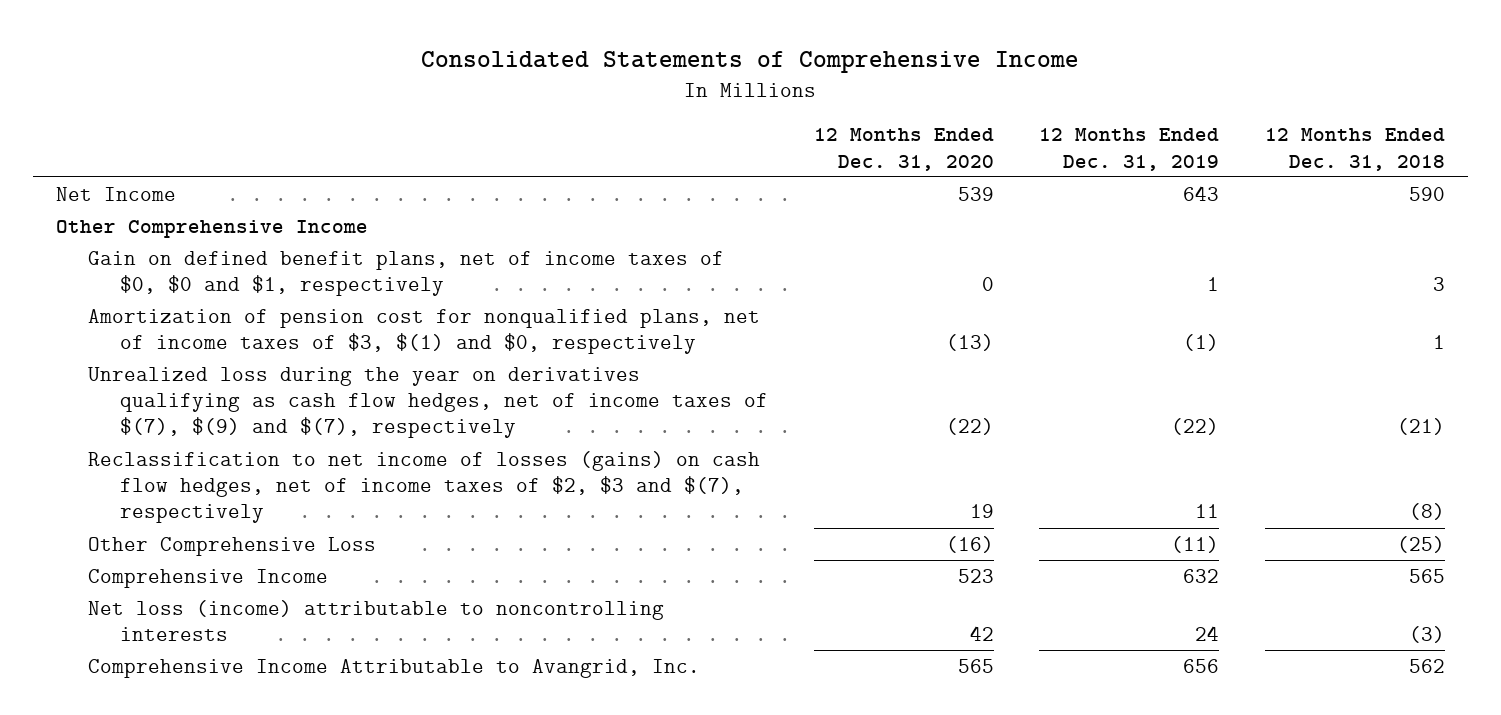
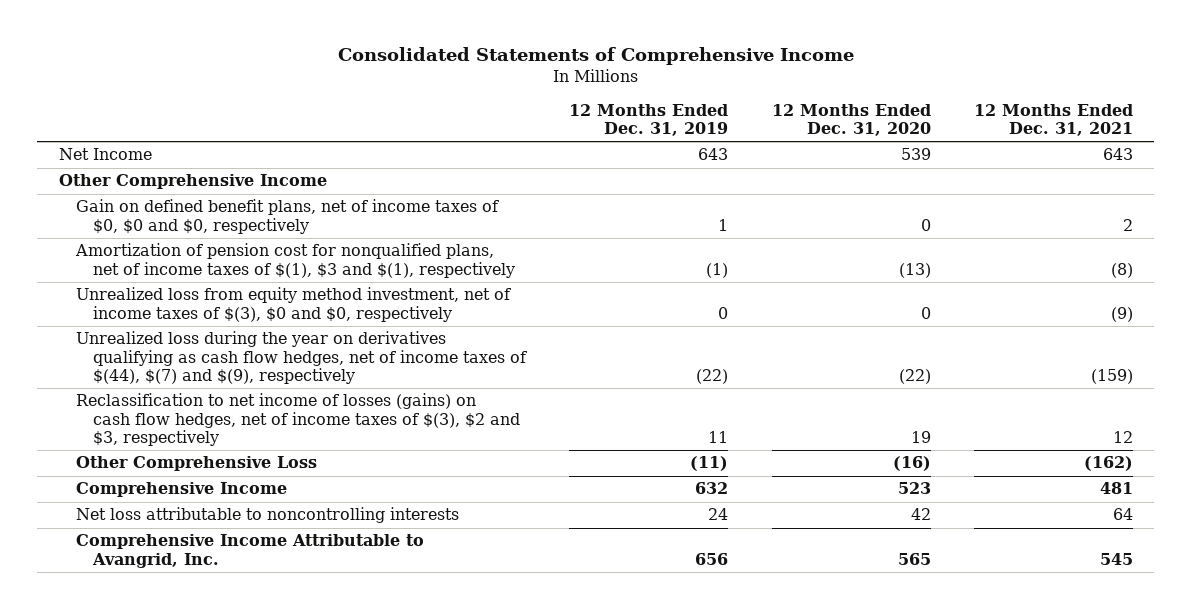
- | 12 Months Ended Dec. 31, 2020 | 12 Months Ended Dec. 31, 2019 | 12 Months Ended Dec. 31, 2018
+ | 12 Months Ended Dec. 31, 2019 | 12 Months Ended Dec. 31, 2020 | 12 Months Ended Dec. 31, 2021
- Gain on defined benefit plans, net of income taxes of $0, $0 and $1, respectively | 0 | 1 | 3
- Amortization of pension cost for nonqualified plans, net of income taxes of $3, $(1) and $0, respectively | (13) | (1) | 1
- Unrealized loss during the year on derivatives qualifying as cash flow hedges, net of income taxes of $(7), $(9) and $(7), respectively | (22) | (22) | (21)
- Reclassification to net income of losses (gains) on cash flow hedges, net of income taxes of $2, $3 and $(7), respectively | 19 | 11 | (8)
+ Gain on defined benefit plans, net of income taxes of $0, $0 and $0, respectively | 1 | 0 | 2
+ Amortization of pension cost for nonqualified plans, net of income taxes of $(1), $3 and $(1), respectively | (1) | (13) | (8)
+ Unrealized loss from equity method investment, net of income taxes of $(3), $0 and $0, respectively | 0 | 0 | (9)
+ Unrealized loss during the year on derivatives qualifying as cash flow hedges, net of income taxes of $(44), $(7) and $(9), respectively | (22) | (22) | (159)
+ Reclassification to net income of losses (gains) on cash flow hedges, net of income taxes of $(3), $2 and $3, respectively | 11 | 19 | 12
- Net loss (income) attributable to noncontrolling interests | 42 | 24 | (3)
+ Net loss attributable to noncontrolling interests | 24 | 42 | 64

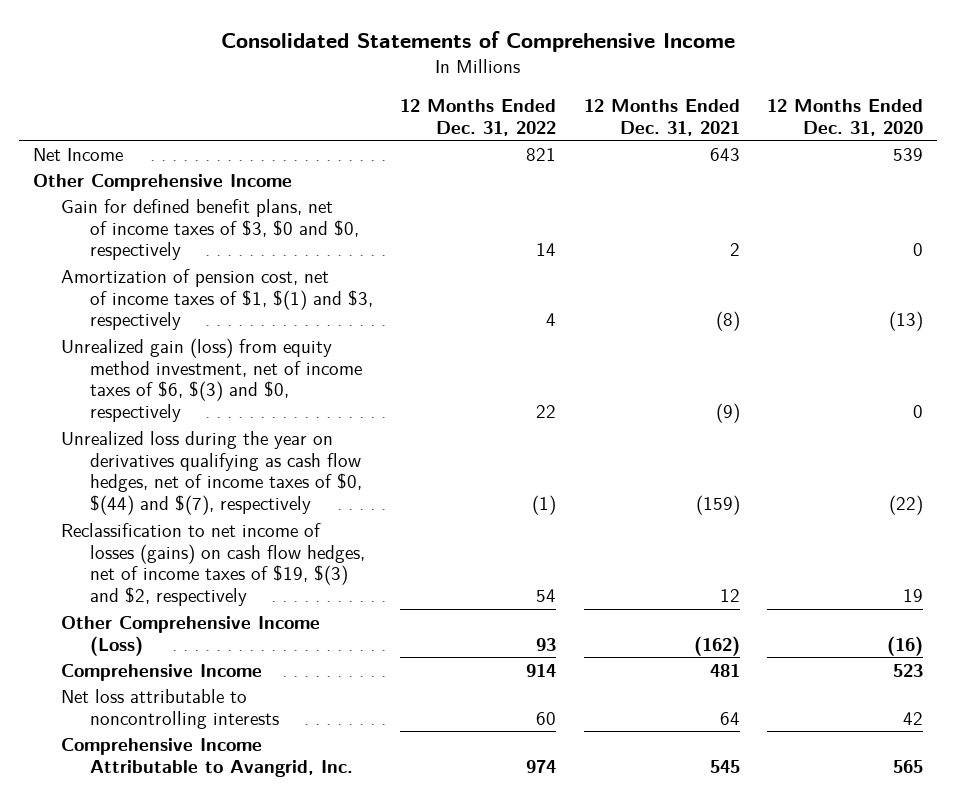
- | 12 Months Ended Dec. 31, 2019 | 12 Months Ended Dec. 31, 2020 | 12 Months Ended Dec. 31, 2021
+ | 12 Months Ended Dec. 31, 2022 | 12 Months Ended Dec. 31, 2021 | 12 Months Ended Dec. 31, 2020
- Gain on defined benefit plans, net of income taxes of $0, $0 and $0, respectively | 1 | 0 | 2
- Amortization of pension cost for nonqualified plans, net of income taxes of $(1), $3 and $(1), respectively | (1) | (13) | (8)
- Unrealized loss from equity method investment, net of income taxes of $(3), $0 and $0, respectively | 0 | 0 | (9)
- Unrealized loss during the year on derivatives qualifying as cash flow hedges, net of income taxes of $(44), $(7) and $(9), respectively | (22) | (22) | (159)
- Reclassification to net income of losses (gains) on cash flow hedges, net of income taxes of $(3), $2 and $3, respectively | 11 | 19 | 12
- Other Comprehensive Loss | (11) | (16) | (162)
+ Gain for defined benefit plans, net of income taxes of $3, $0 and $0, respectively | 14 | 2 | 0
+ Amortization of pension cost, net of income taxes of $1, $(1) and $3, respectively | 4 | (8) | (13)
+ Unrealized gain (loss) from equity method investment, net of income taxes of $6, $(3) and $0, respectively | 22 | (9) | 0
+ Unrealized loss during the year on derivatives qualifying as cash flow hedges, net of income taxes of $0, $(44) and $(7), respectively | (1) | (159) | (22)
+ Reclassification to net income of losses (gains) on cash flow hedges, net of income taxes of $19, $(3) and $2, respectively | 54 | 12 | 19
+ Other Comprehensive Income (Loss) | 93 | (162) | (16)

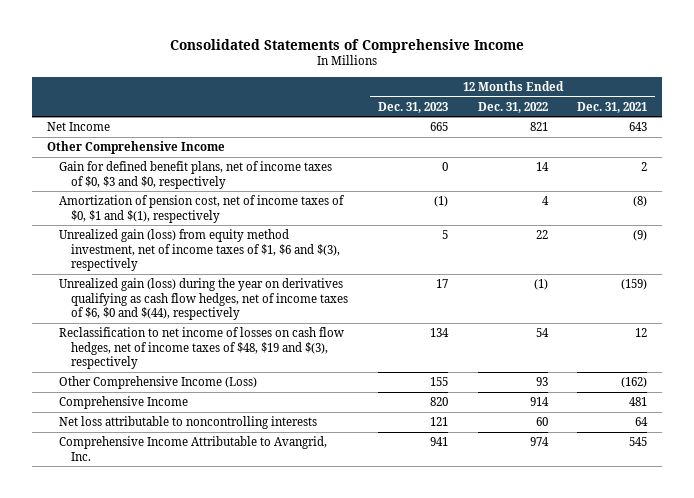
- | 12 Months Ended Dec. 31, 2022 | 12 Months Ended Dec. 31, 2021 | 12 Months Ended Dec. 31, 2020
+ | 12 Months Ended Dec. 31, 2023 | 12 Months Ended Dec. 31, 2022 | 12 Months Ended Dec. 31, 2021
- Gain for defined benefit plans, net of income taxes of $3, $0 and $0, respectively | 14 | 2 | 0
- Amortization of pension cost, net of income taxes of $1, $(1) and $3, respectively | 4 | (8) | (13)
- Unrealized gain (loss) from equity method investment, net of income taxes of $6, $(3) and $0, respectively | 22 | (9) | 0
- Unrealized loss during the year on derivatives qualifying as cash flow hedges, net of income taxes of $0, $(44) and $(7), respectively | (1) | (159) | (22)
- Reclassification to net income of losses (gains) on cash flow hedges, net of income taxes of $19, $(3) and $2, respectively | 54 | 12 | 19
+ Gain for defined benefit plans, net of income taxes of $0, $3 and $0, respectively | 0 | 14 | 2
+ Amortization of pension cost, net of income taxes of $0, $1 and $(1), respectively | (1) | 4 | (8)
+ Unrealized gain (loss) from equity method investment, net of income taxes of $1, $6 and $(3), respectively | 5 | 22 | (9)
+ Unrealized gain (loss) during the year on derivatives qualifying as cash flow hedges, net of income taxes of $6, $0 and $(44), respectively | 17 | (1) | (159)
+ Reclassification to net income of losses on cash flow hedges, net of income taxes of $48, $19 and $(3), respectively | 134 | 54 | 12

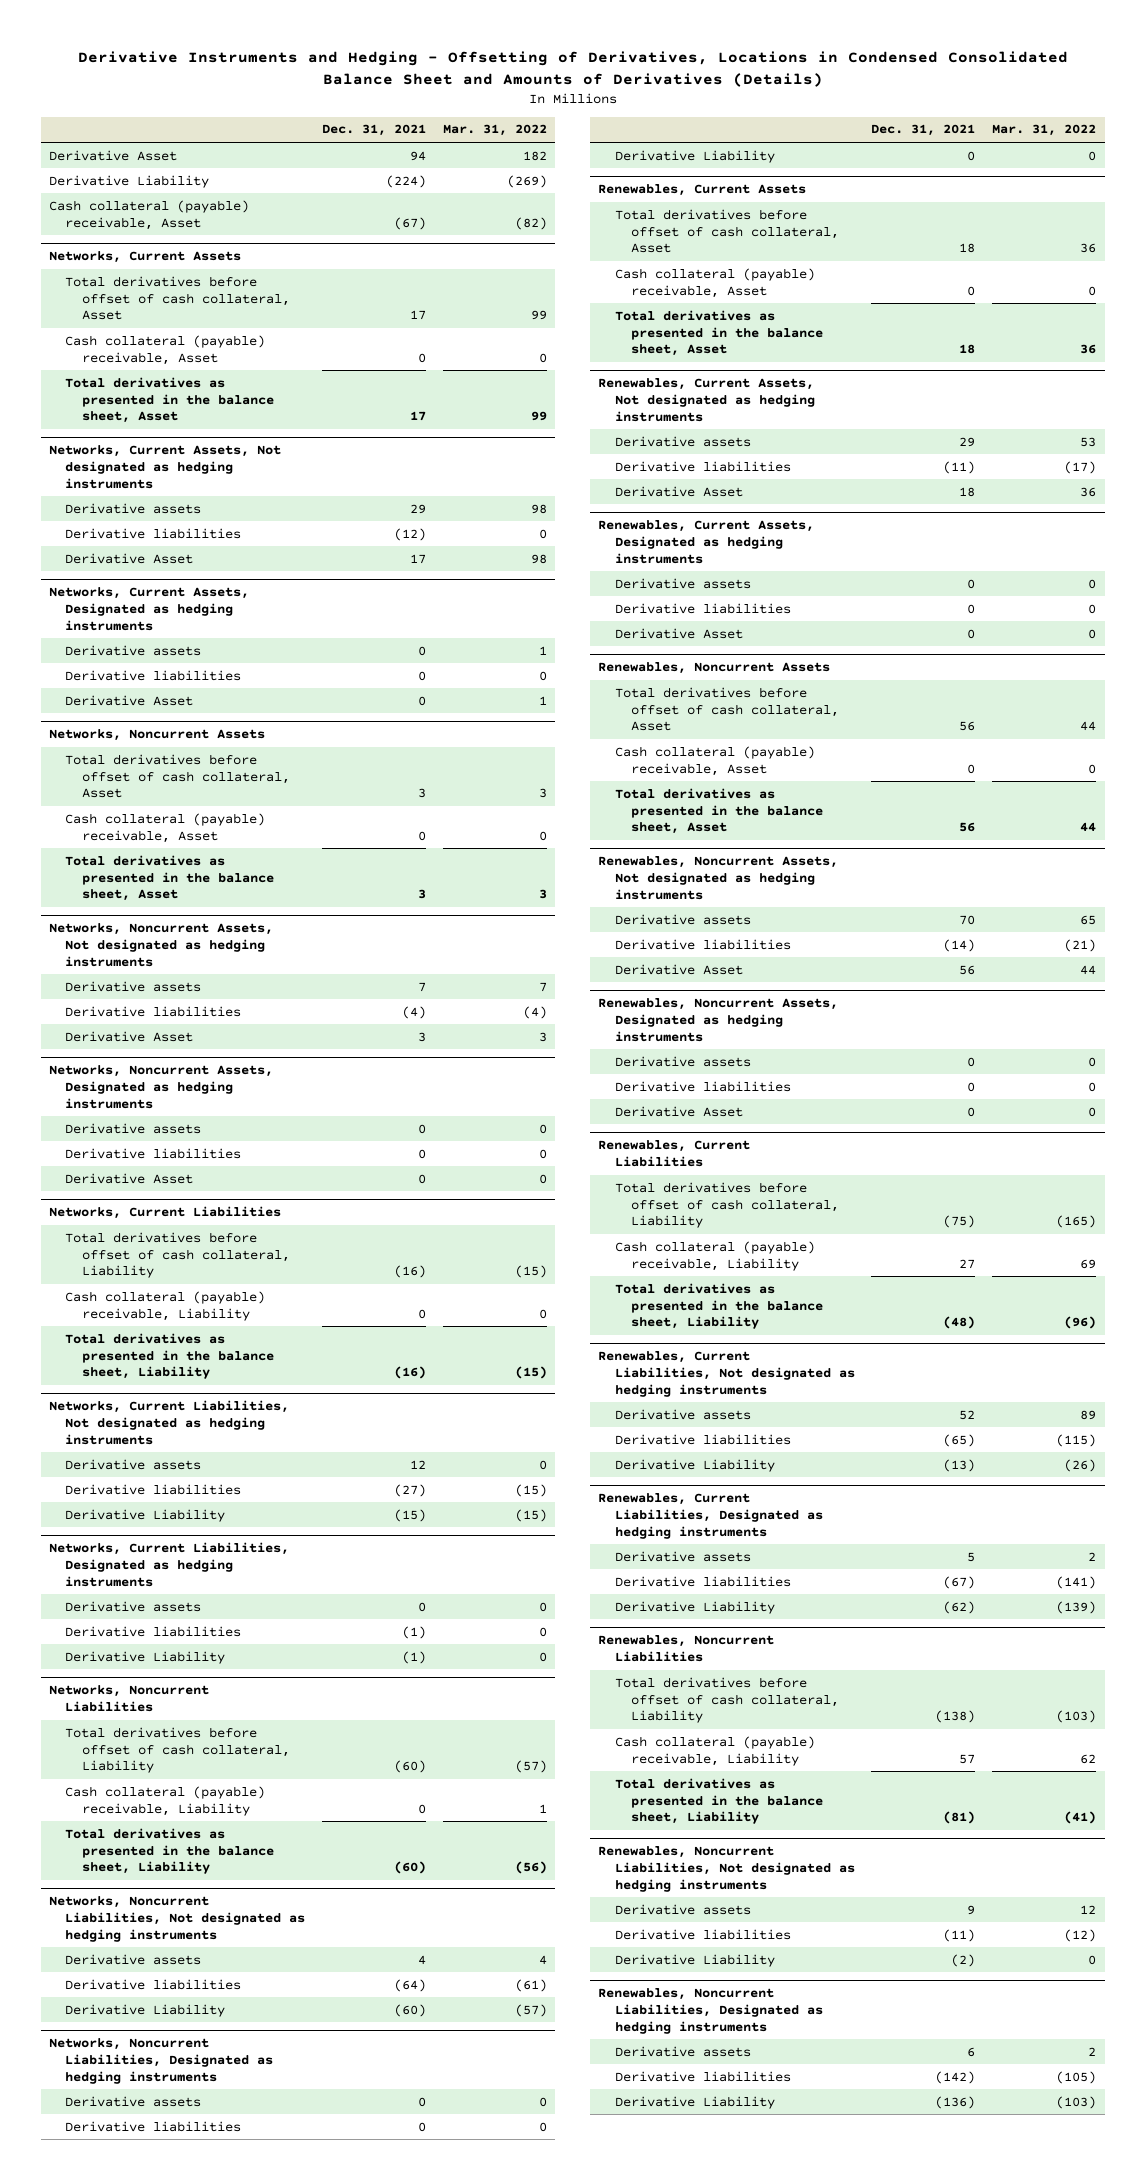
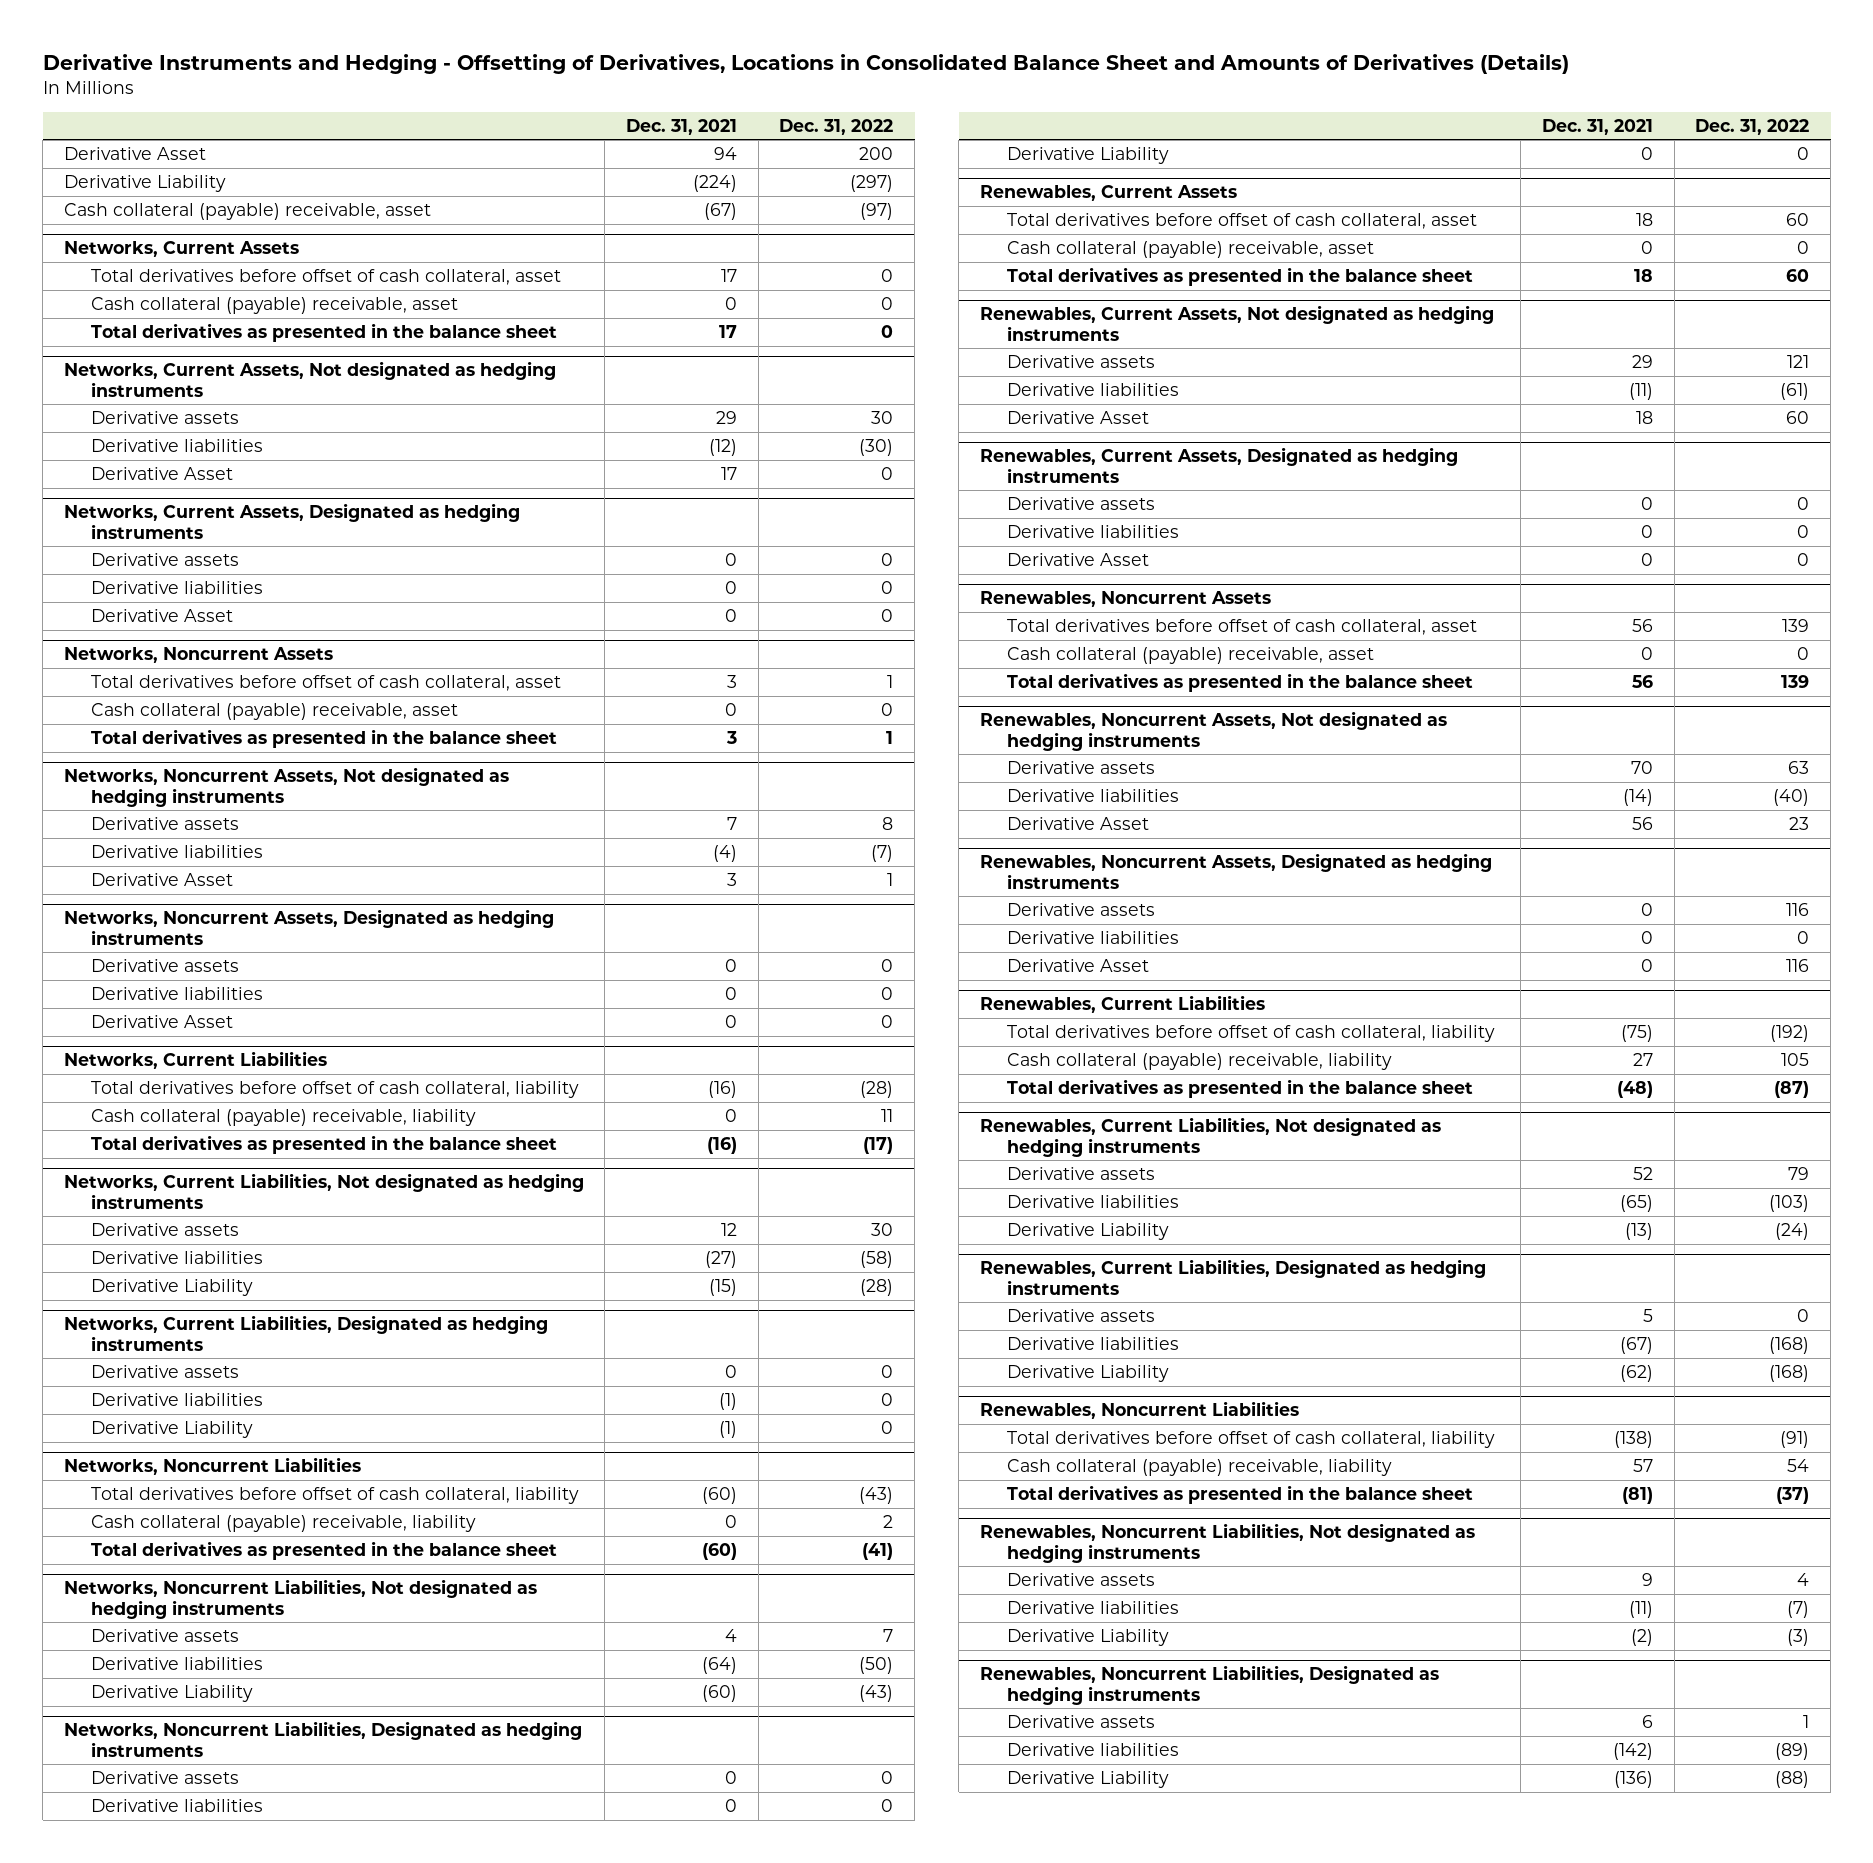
- Derivative Instruments and Hedging - Offsetting of Derivatives, Locations in Condensed Consolidated Balance Sheet and Amounts of Derivatives (Details)
+ Derivative Instruments and Hedging - Offsetting of Derivatives, Locations in Consolidated Balance Sheet and Amounts of Derivatives (Details)
- | Dec. 31, 2021 | Mar. 31, 2022
+ | Dec. 31, 2021 | Dec. 31, 2022
- Cash collateral (payable) receivable, Asset | (67) | (82)
+ Cash collateral (payable) receivable, asset | (67) | (97)
@ Networks, Current Assets
- Total derivatives before offset of cash collateral, Asset | 17 | 99
- Cash collateral (payable) receivable, Asset | 0 | 0
- Total derivatives as presented in the balance sheet, Asset | 17 | 99
+ Total derivatives before offset of cash collateral, asset | 17 | 0
+ Cash collateral (payable) receivable, asset | 0 | 0
+ Total derivatives as presented in the balance sheet | 17 | 0
@ Networks, Noncurrent Assets
- Total derivatives before offset of cash collateral, Asset | 3 | 3
- Cash collateral (payable) receivable, Asset | 0 | 0
- Total derivatives as presented in the balance sheet, Asset | 3 | 3
+ Total derivatives before offset of cash collateral, asset | 3 | 1
+ Cash collateral (payable) receivable, asset | 0 | 0
+ Total derivatives as presented in the balance sheet | 3 | 1
@ Networks, Current Liabilities
- Total derivatives before offset of cash collateral, Liability | (16) | (15)
- Cash collateral (payable) receivable, Liability | 0 | 0
- Total derivatives as presented in the balance sheet, Liability | (16) | (15)
+ Total derivatives before offset of cash collateral, liability | (16) | (28)
+ Cash collateral (payable) receivable, liability | 0 | 11
+ Total derivatives as presented in the balance sheet | (16) | (17)
@ Networks, Noncurrent Liabilities
- Total derivatives before offset of cash collateral, Liability | (60) | (57)
- Cash collateral (payable) receivable, Liability | 0 | 1
- Total derivatives as presented in the balance sheet, Liability | (60) | (56)
+ Total derivatives before offset of cash collateral, liability | (60) | (43)
+ Cash collateral (payable) receivable, liability | 0 | 2
+ Total derivatives as presented in the balance sheet | (60) | (41)
@ Renewables, Current Assets
- Total derivatives before offset of cash collateral, Asset | 18 | 36
- Cash collateral (payable) receivable, Asset | 0 | 0
- Total derivatives as presented in the balance sheet, Asset | 18 | 36
+ Total derivatives before offset of cash collateral, asset | 18 | 60
+ Cash collateral (payable) receivable, asset | 0 | 0
+ Total derivatives as presented in the balance sheet | 18 | 60
@ Renewables, Noncurrent Assets
- Total derivatives before offset of cash collateral, Asset | 56 | 44
- Cash collateral (payable) receivable, Asset | 0 | 0
- Total derivatives as presented in the balance sheet, Asset | 56 | 44
+ Total derivatives before offset of cash collateral, asset | 56 | 139
+ Cash collateral (payable) receivable, asset | 0 | 0
+ Total derivatives as presented in the balance sheet | 56 | 139
@ Renewables, Current Liabilities
- Total derivatives before offset of cash collateral, Liability | (75) | (165)
- Cash collateral (payable) receivable, Liability | 27 | 69
- Total derivatives as presented in the balance sheet, Liability | (48) | (96)
+ Total derivatives before offset of cash collateral, liability | (75) | (192)
+ Cash collateral (payable) receivable, liability | 27 | 105
+ Total derivatives as presented in the balance sheet | (48) | (87)
@ Renewables, Noncurrent Liabilities
- Total derivatives before offset of cash collateral, Liability | (138) | (103)
- Cash collateral (payable) receivable, Liability | 57 | 62
- Total derivatives as presented in the balance sheet, Liability | (81) | (41)
+ Total derivatives before offset of cash collateral, liability | (138) | (91)
+ Cash collateral (payable) receivable, liability | 57 | 54
+ Total derivatives as presented in the balance sheet | (81) | (37)

